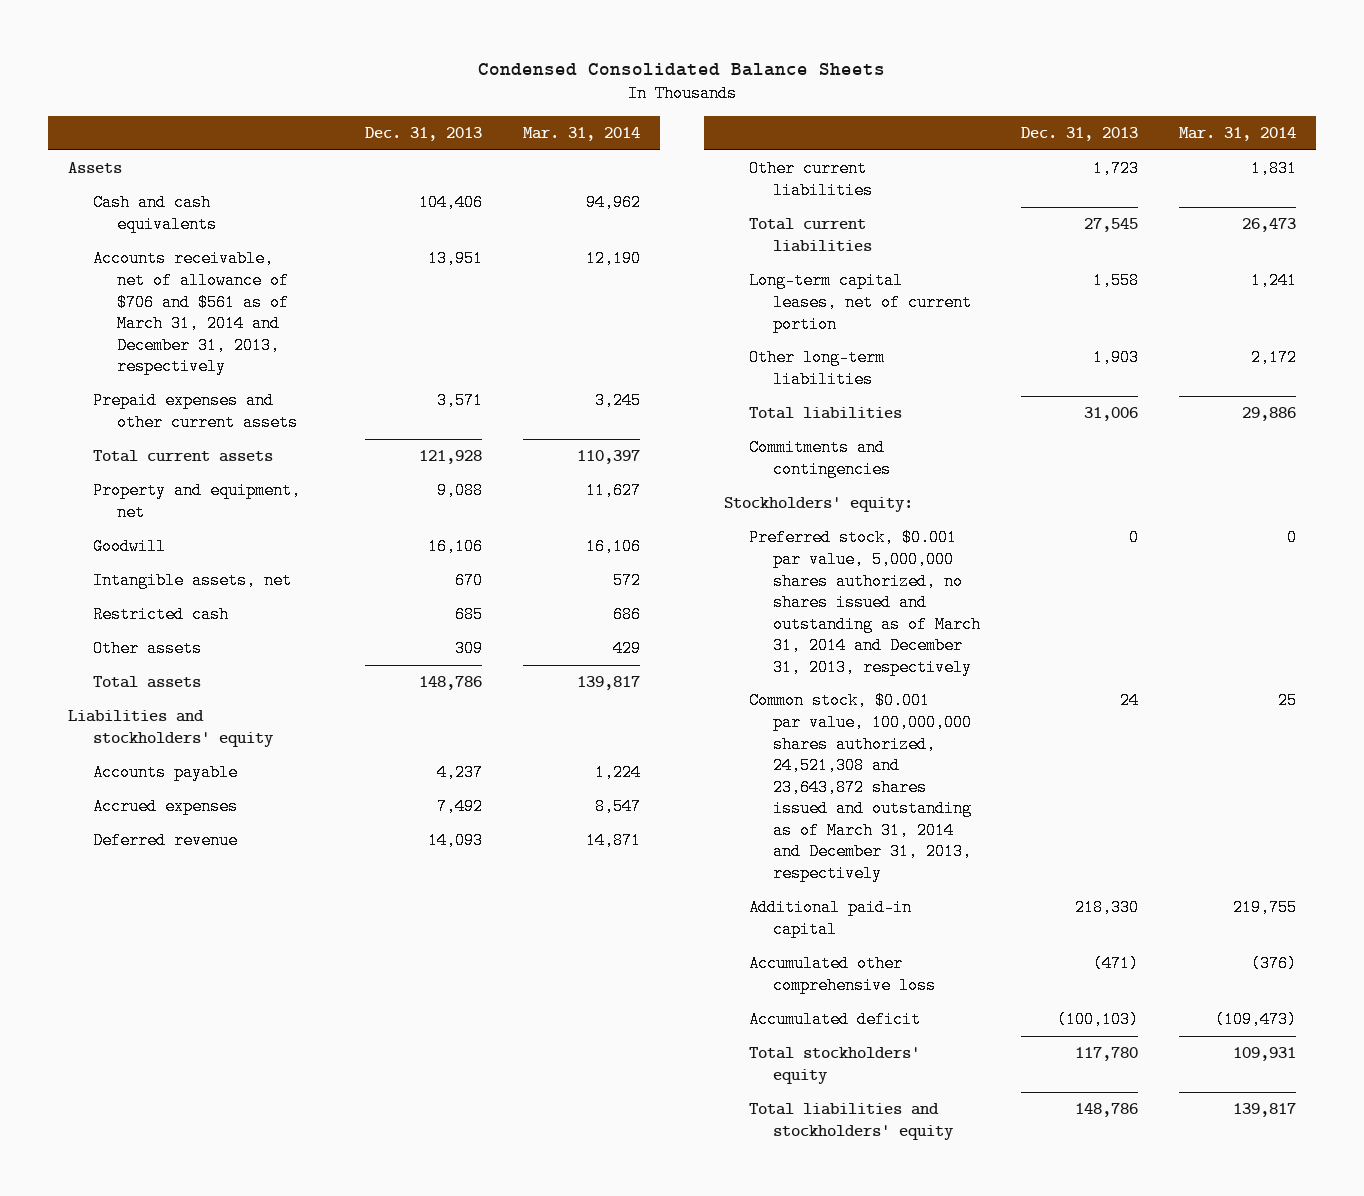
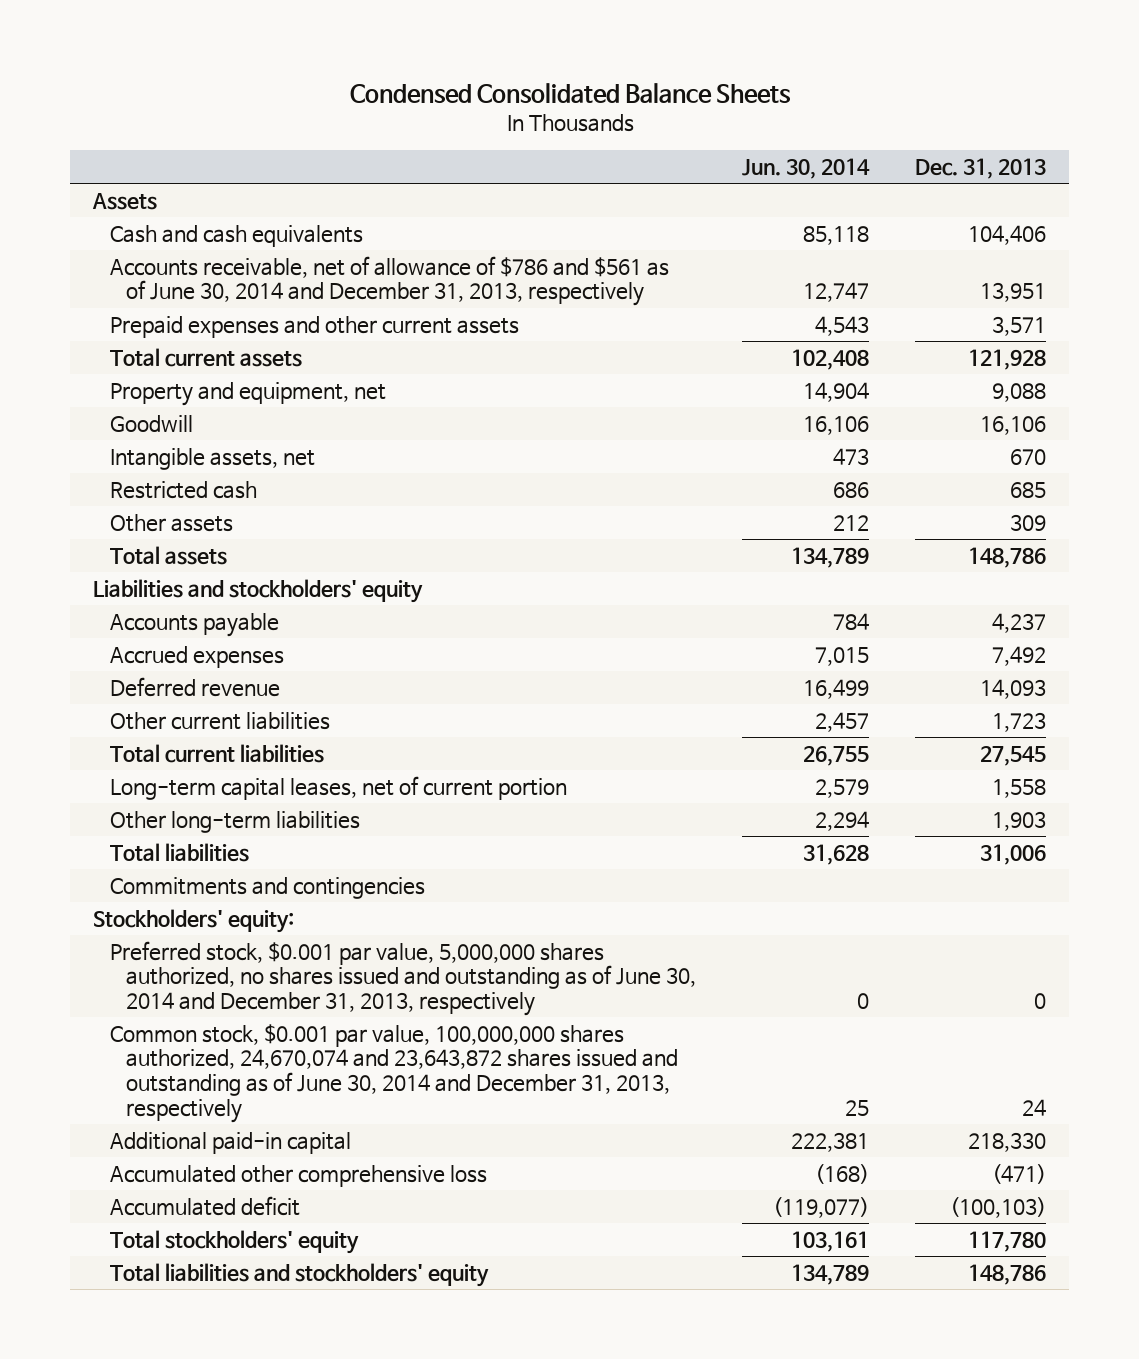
- | Dec. 31, 2013 | Mar. 31, 2014
+ | Jun. 30, 2014 | Dec. 31, 2013
- Accounts receivable, net of allowance of $706 and $561 as of March 31, 2014 and December 31, 2013, respectively | 13,951 | 12,190
+ Accounts receivable, net of allowance of $786 and $561 as of June 30, 2014 and December 31, 2013, respectively | 12,747 | 13,951
- Preferred stock, $0.001 par value, 5,000,000 shares authorized, no shares issued and outstanding as of March 31, 2014 and December 31, 2013, respectively | 0 | 0
- Common stock, $0.001 par value, 100,000,000 shares authorized, 24,521,308 and 23,643,872 shares issued and outstanding as of March 31, 2014 and December 31, 2013, respectively | 24 | 25
+ Preferred stock, $0.001 par value, 5,000,000 shares authorized, no shares issued and outstanding as of June 30, 2014 and December 31, 2013, respectively | 0 | 0
+ Common stock, $0.001 par value, 100,000,000 shares authorized, 24,670,074 and 23,643,872 shares issued and outstanding as of June 30, 2014 and December 31, 2013, respectively | 25 | 24

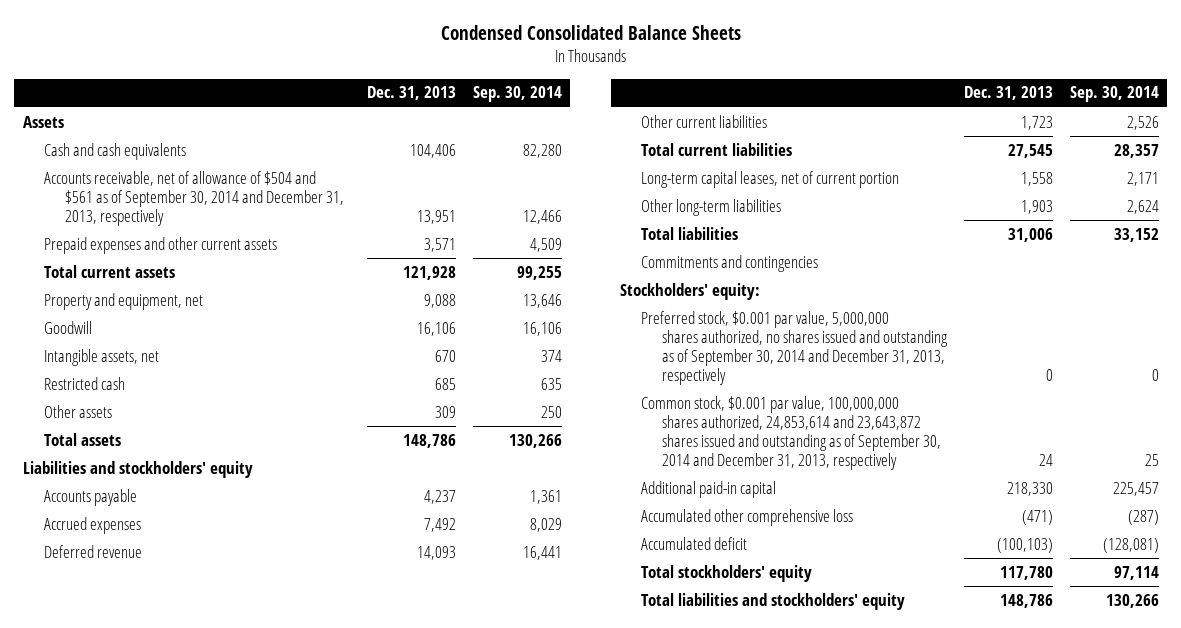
- | Jun. 30, 2014 | Dec. 31, 2013
+ | Dec. 31, 2013 | Sep. 30, 2014
- Accounts receivable, net of allowance of $786 and $561 as of June 30, 2014 and December 31, 2013, respectively | 12,747 | 13,951
+ Accounts receivable, net of allowance of $504 and $561 as of September 30, 2014 and December 31, 2013, respectively | 13,951 | 12,466
- Preferred stock, $0.001 par value, 5,000,000 shares authorized, no shares issued and outstanding as of June 30, 2014 and December 31, 2013, respectively | 0 | 0
- Common stock, $0.001 par value, 100,000,000 shares authorized, 24,670,074 and 23,643,872 shares issued and outstanding as of June 30, 2014 and December 31, 2013, respectively | 25 | 24
+ Preferred stock, $0.001 par value, 5,000,000 shares authorized, no shares issued and outstanding as of September 30, 2014 and December 31, 2013, respectively | 0 | 0
+ Common stock, $0.001 par value, 100,000,000 shares authorized, 24,853,614 and 23,643,872 shares issued and outstanding as of September 30, 2014 and December 31, 2013, respectively | 24 | 25

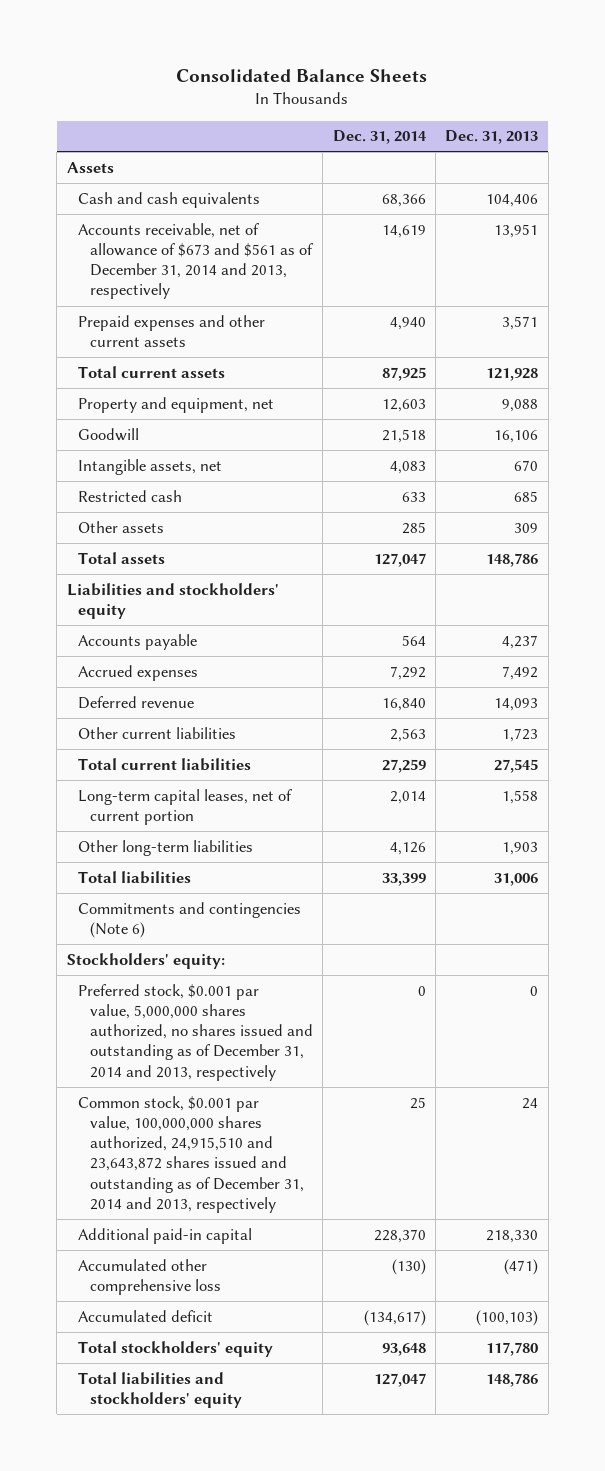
- Condensed Consolidated Balance Sheets
+ Consolidated Balance Sheets
- | Dec. 31, 2013 | Sep. 30, 2014
+ | Dec. 31, 2014 | Dec. 31, 2013
- Accounts receivable, net of allowance of $504 and $561 as of September 30, 2014 and December 31, 2013, respectively | 13,951 | 12,466
+ Accounts receivable, net of allowance of $673 and $561 as of December 31, 2014 and 2013, respectively | 14,619 | 13,951
- Commitments and contingencies
+ Commitments and contingencies (Note 6)
- Preferred stock, $0.001 par value, 5,000,000 shares authorized, no shares issued and outstanding as of September 30, 2014 and December 31, 2013, respectively | 0 | 0
- Common stock, $0.001 par value, 100,000,000 shares authorized, 24,853,614 and 23,643,872 shares issued and outstanding as of September 30, 2014 and December 31, 2013, respectively | 24 | 25
+ Preferred stock, $0.001 par value, 5,000,000 shares authorized, no shares issued and outstanding as of December 31, 2014 and 2013, respectively | 0 | 0
+ Common stock, $0.001 par value, 100,000,000 shares authorized, 24,915,510 and 23,643,872 shares issued and outstanding as of December 31, 2014 and 2013, respectively | 25 | 24

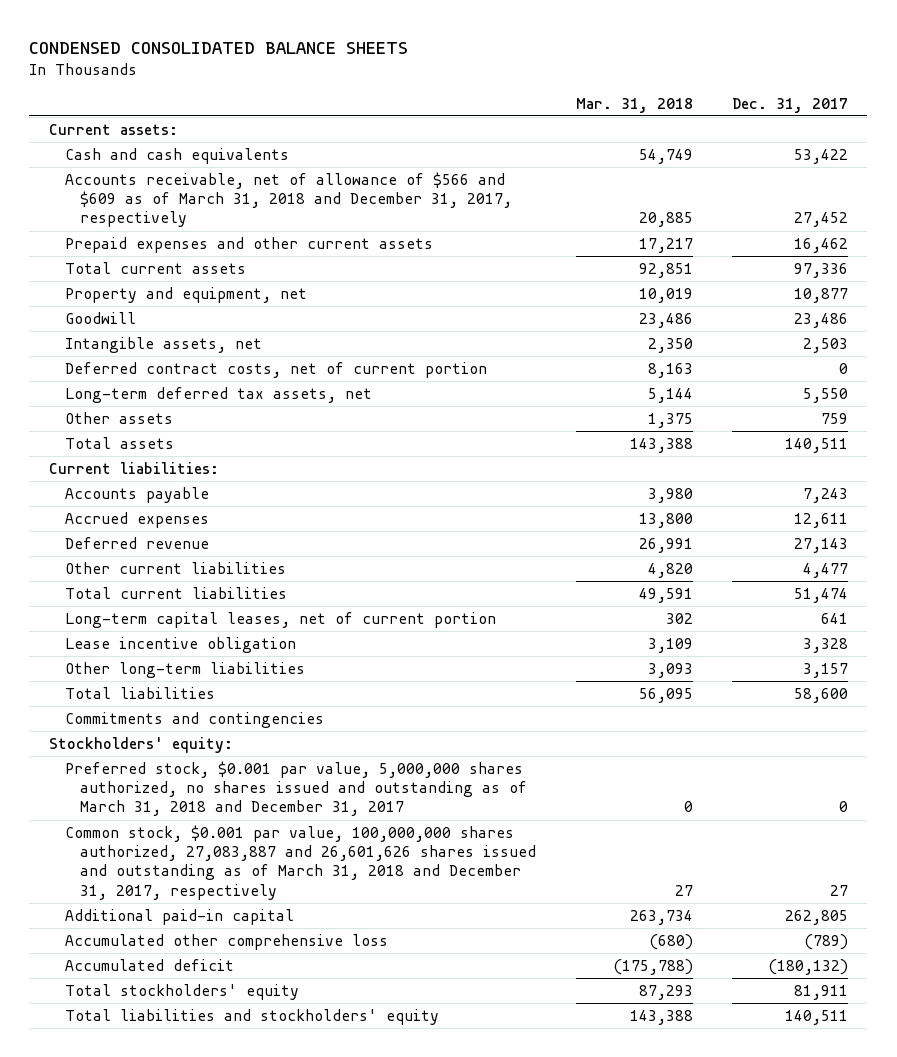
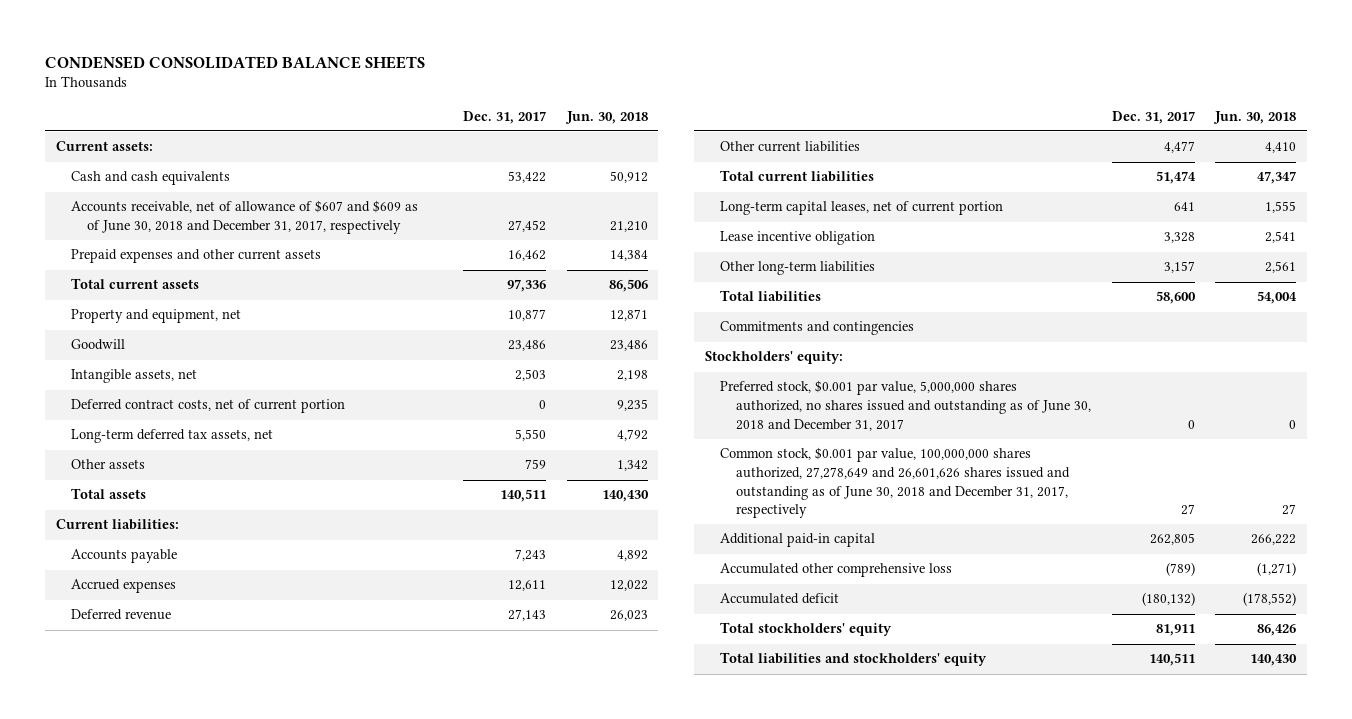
- | Mar. 31, 2018 | Dec. 31, 2017
+ | Dec. 31, 2017 | Jun. 30, 2018
- Accounts receivable, net of allowance of $566 and $609 as of March 31, 2018 and December 31, 2017, respectively | 20,885 | 27,452
+ Accounts receivable, net of allowance of $607 and $609 as of June 30, 2018 and December 31, 2017, respectively | 27,452 | 21,210
- Preferred stock, $0.001 par value, 5,000,000 shares authorized, no shares issued and outstanding as of March 31, 2018 and December 31, 2017 | 0 | 0
- Common stock, $0.001 par value, 100,000,000 shares authorized, 27,083,887 and 26,601,626 shares issued and outstanding as of March 31, 2018 and December 31, 2017, respectively | 27 | 27
+ Preferred stock, $0.001 par value, 5,000,000 shares authorized, no shares issued and outstanding as of June 30, 2018 and December 31, 2017 | 0 | 0
+ Common stock, $0.001 par value, 100,000,000 shares authorized, 27,278,649 and 26,601,626 shares issued and outstanding as of June 30, 2018 and December 31, 2017, respectively | 27 | 27

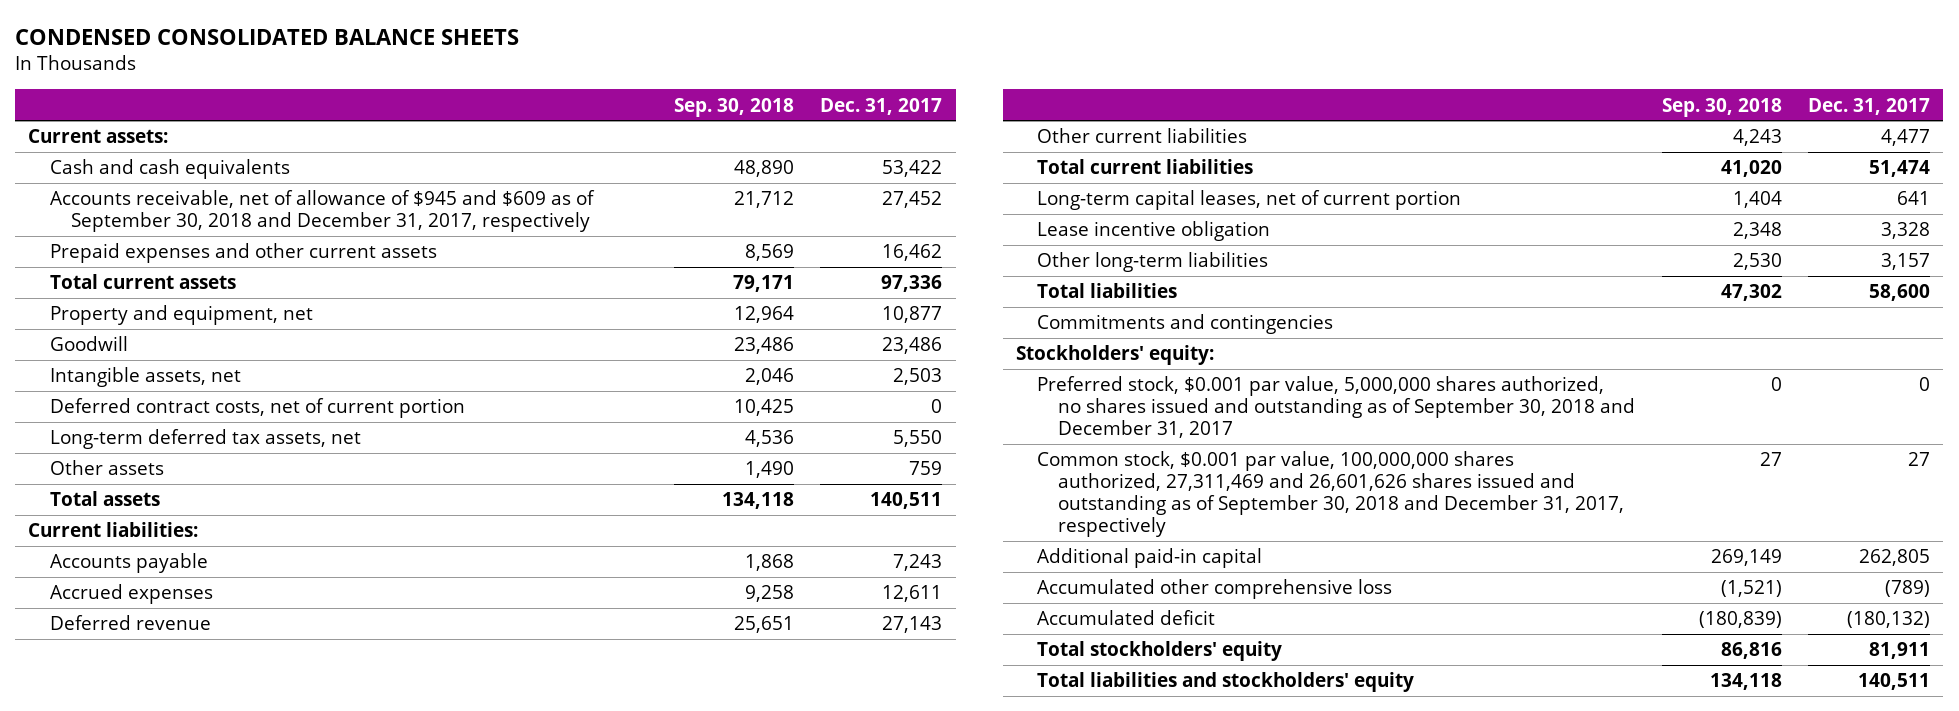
- | Dec. 31, 2017 | Jun. 30, 2018
+ | Sep. 30, 2018 | Dec. 31, 2017
- Accounts receivable, net of allowance of $607 and $609 as of June 30, 2018 and December 31, 2017, respectively | 27,452 | 21,210
+ Accounts receivable, net of allowance of $945 and $609 as of September 30, 2018 and December 31, 2017, respectively | 21,712 | 27,452
- Preferred stock, $0.001 par value, 5,000,000 shares authorized, no shares issued and outstanding as of June 30, 2018 and December 31, 2017 | 0 | 0
- Common stock, $0.001 par value, 100,000,000 shares authorized, 27,278,649 and 26,601,626 shares issued and outstanding as of June 30, 2018 and December 31, 2017, respectively | 27 | 27
+ Preferred stock, $0.001 par value, 5,000,000 shares authorized, no shares issued and outstanding as of September 30, 2018 and December 31, 2017 | 0 | 0
+ Common stock, $0.001 par value, 100,000,000 shares authorized, 27,311,469 and 26,601,626 shares issued and outstanding as of September 30, 2018 and December 31, 2017, respectively | 27 | 27

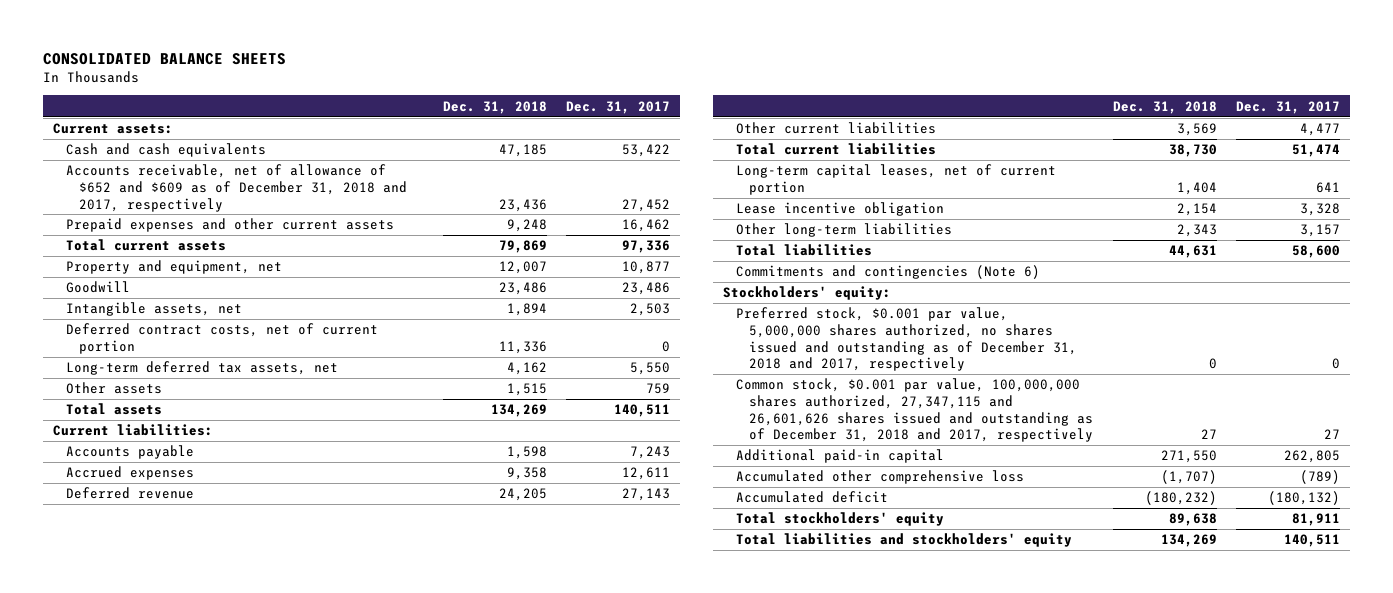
- CONDENSED CONSOLIDATED BALANCE SHEETS
+ CONSOLIDATED BALANCE SHEETS
- | Sep. 30, 2018 | Dec. 31, 2017
+ | Dec. 31, 2018 | Dec. 31, 2017
- Accounts receivable, net of allowance of $945 and $609 as of September 30, 2018 and December 31, 2017, respectively | 21,712 | 27,452
+ Accounts receivable, net of allowance of $652 and $609 as of December 31, 2018 and 2017, respectively | 23,436 | 27,452
- Commitments and contingencies
+ Commitments and contingencies (Note 6)
- Preferred stock, $0.001 par value, 5,000,000 shares authorized, no shares issued and outstanding as of September 30, 2018 and December 31, 2017 | 0 | 0
- Common stock, $0.001 par value, 100,000,000 shares authorized, 27,311,469 and 26,601,626 shares issued and outstanding as of September 30, 2018 and December 31, 2017, respectively | 27 | 27
+ Preferred stock, $0.001 par value, 5,000,000 shares authorized, no shares issued and outstanding as of December 31, 2018 and 2017, respectively | 0 | 0
+ Common stock, $0.001 par value, 100,000,000 shares authorized, 27,347,115 and 26,601,626 shares issued and outstanding as of December 31, 2018 and 2017, respectively | 27 | 27

